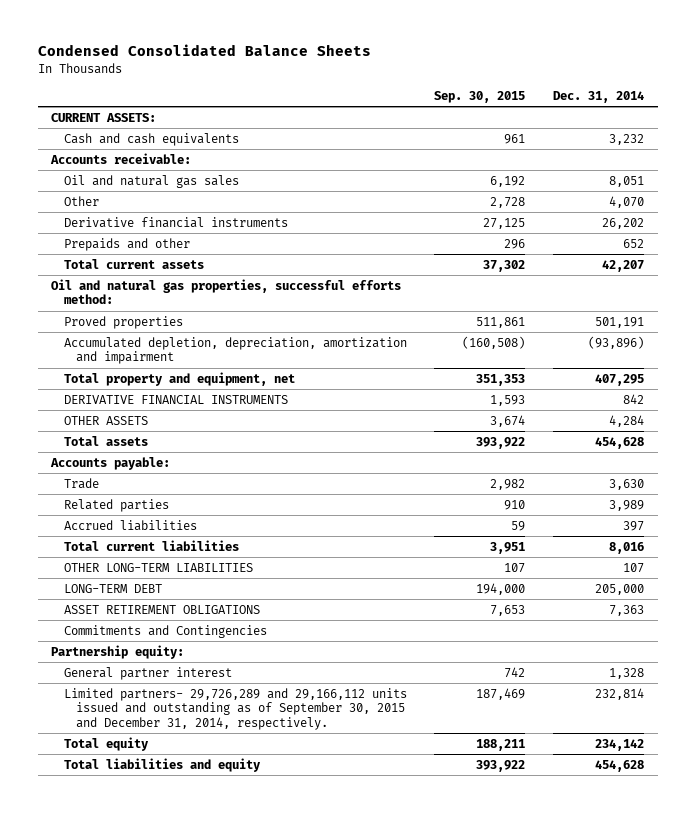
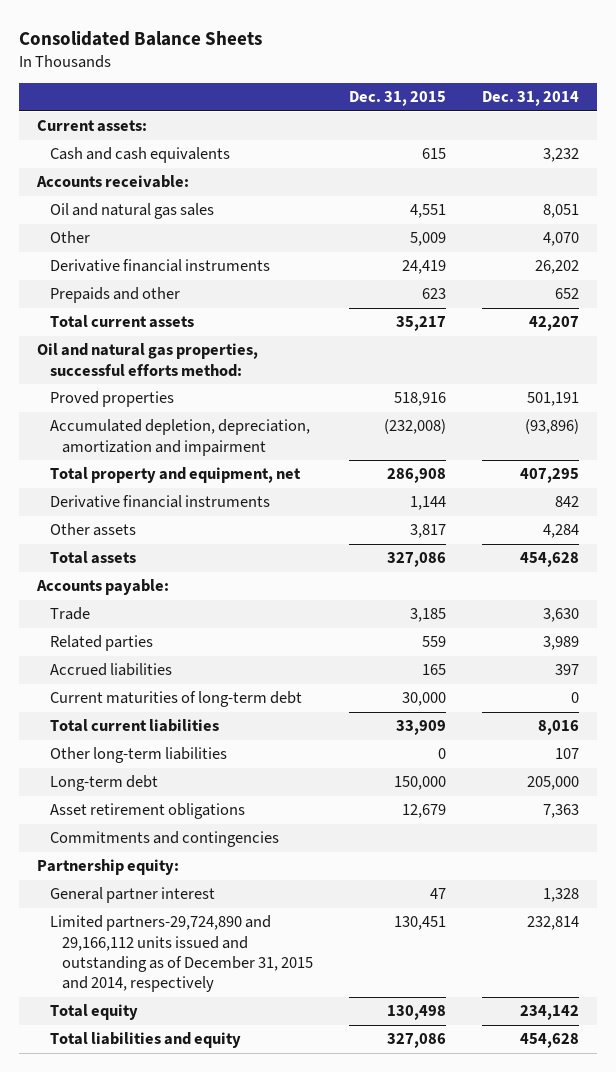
- Condensed Consolidated Balance Sheets
+ Consolidated Balance Sheets
- | Sep. 30, 2015 | Dec. 31, 2014
+ | Dec. 31, 2015 | Dec. 31, 2014
- CURRENT ASSETS:
+ Current assets:
- DERIVATIVE FINANCIAL INSTRUMENTS | 1,593 | 842
- OTHER ASSETS | 3,674 | 4,284
+ Derivative financial instruments | 1,144 | 842
+ Other assets | 3,817 | 4,284
+ Current maturities of long-term debt | 30,000 | 0
- OTHER LONG-TERM LIABILITIES | 107 | 107
- LONG-TERM DEBT | 194,000 | 205,000
- ASSET RETIREMENT OBLIGATIONS | 7,653 | 7,363
- Commitments and Contingencies
+ Other long-term liabilities | 0 | 107
+ Long-term debt | 150,000 | 205,000
+ Asset retirement obligations | 12,679 | 7,363
+ Commitments and contingencies
- Limited partners- 29,726,289 and 29,166,112 units issued and outstanding as of September 30, 2015 and December 31, 2014, respectively. | 187,469 | 232,814
+ Limited partners-29,724,890 and 29,166,112 units issued and outstanding as of December 31, 2015 and 2014, respectively | 130,451 | 232,814

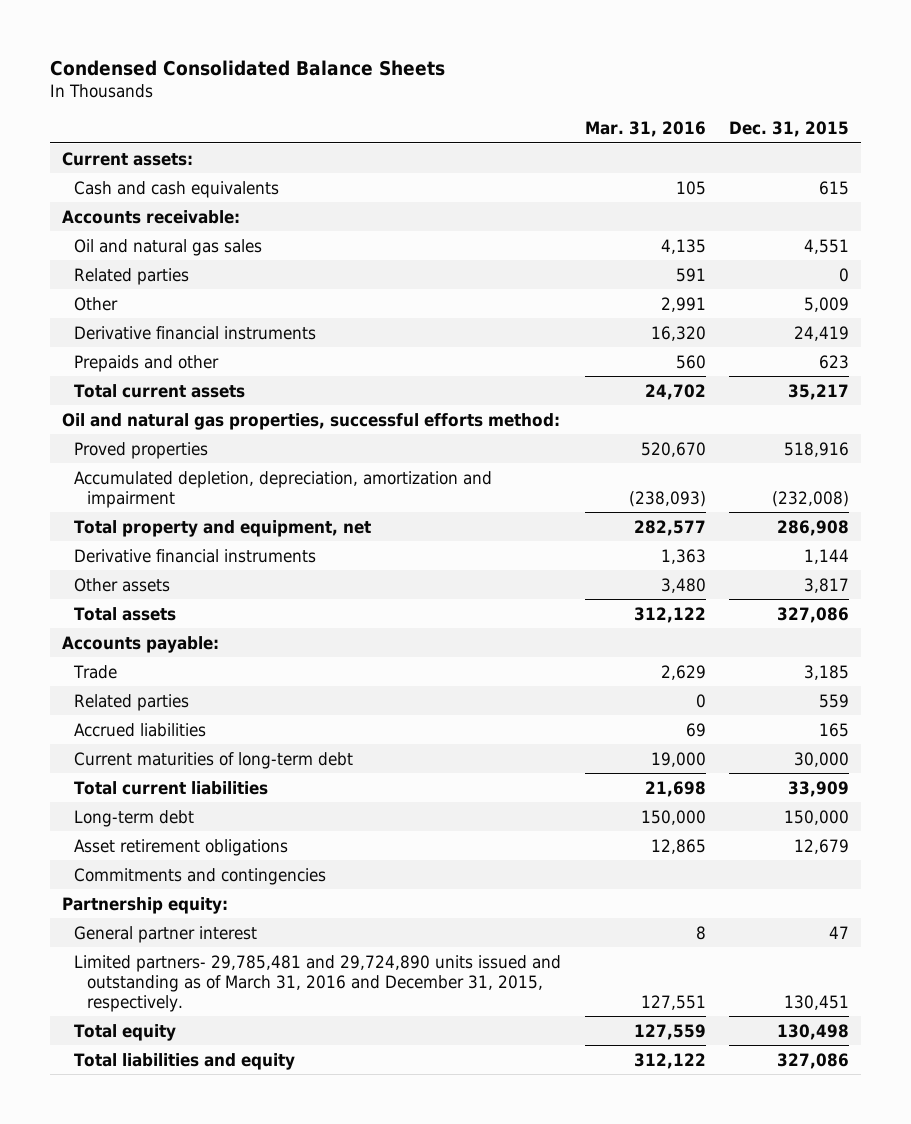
- Consolidated Balance Sheets
+ Condensed Consolidated Balance Sheets
- | Dec. 31, 2015 | Dec. 31, 2014
+ | Mar. 31, 2016 | Dec. 31, 2015
+ Related parties | 591 | 0
- Other long-term liabilities | 0 | 107
- Limited partners-29,724,890 and 29,166,112 units issued and outstanding as of December 31, 2015 and 2014, respectively | 130,451 | 232,814
+ Limited partners- 29,785,481 and 29,724,890 units issued and outstanding as of March 31, 2016 and December 31, 2015, respectively. | 127,551 | 130,451

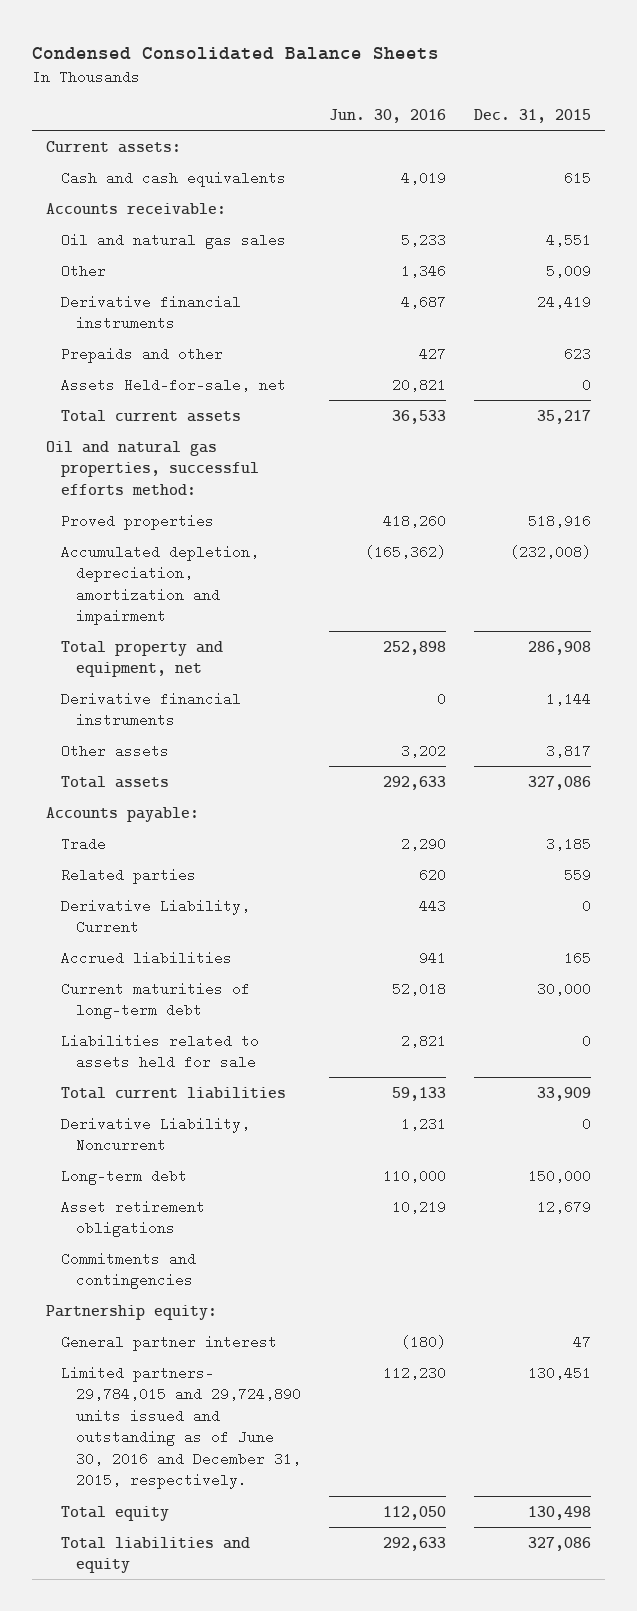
- | Mar. 31, 2016 | Dec. 31, 2015
+ | Jun. 30, 2016 | Dec. 31, 2015
- Related parties | 591 | 0
+ Assets Held-for-sale, net | 20,821 | 0
+ Derivative Liability, Current | 443 | 0
+ Liabilities related to assets held for sale | 2,821 | 0
+ Derivative Liability, Noncurrent | 1,231 | 0
- Limited partners- 29,785,481 and 29,724,890 units issued and outstanding as of March 31, 2016 and December 31, 2015, respectively. | 127,551 | 130,451
+ Limited partners- 29,784,015 and 29,724,890 units issued and outstanding as of June 30, 2016 and December 31, 2015, respectively. | 112,230 | 130,451

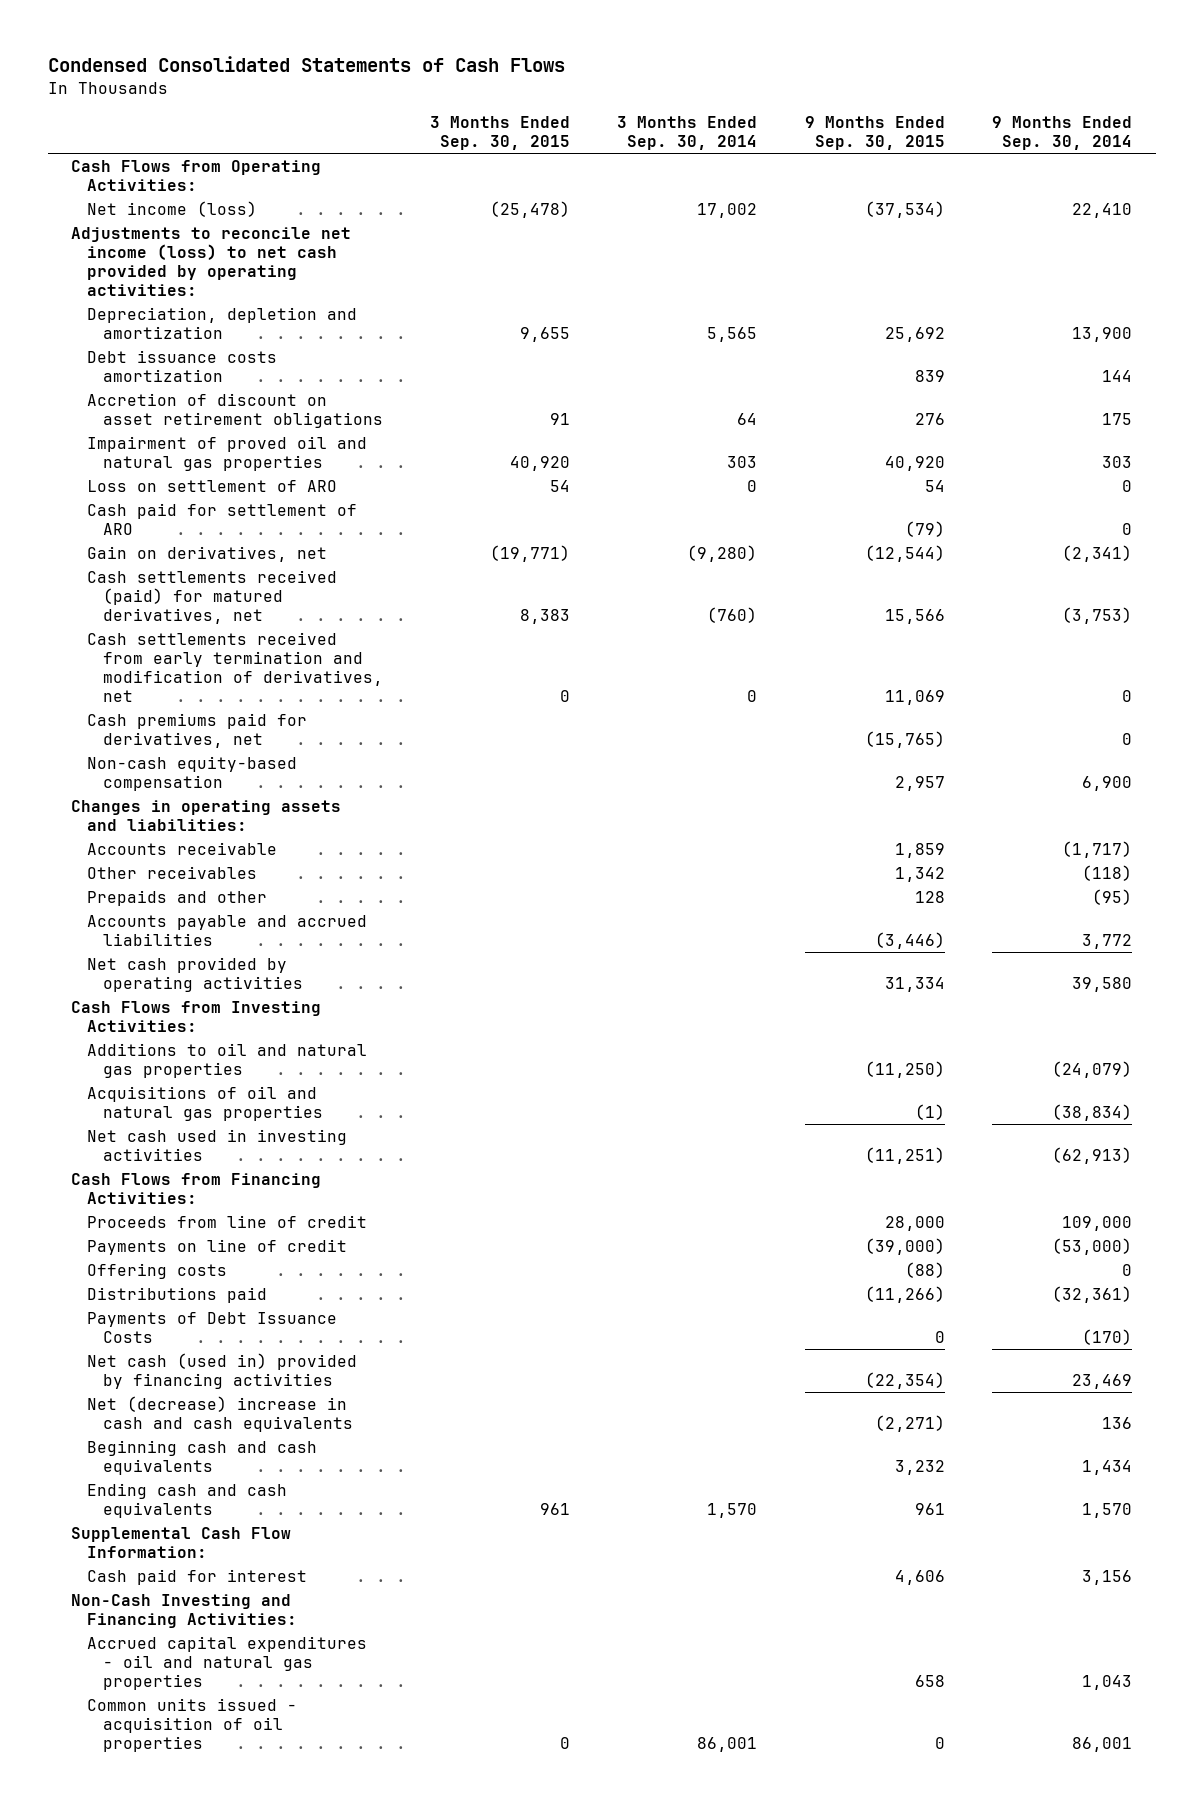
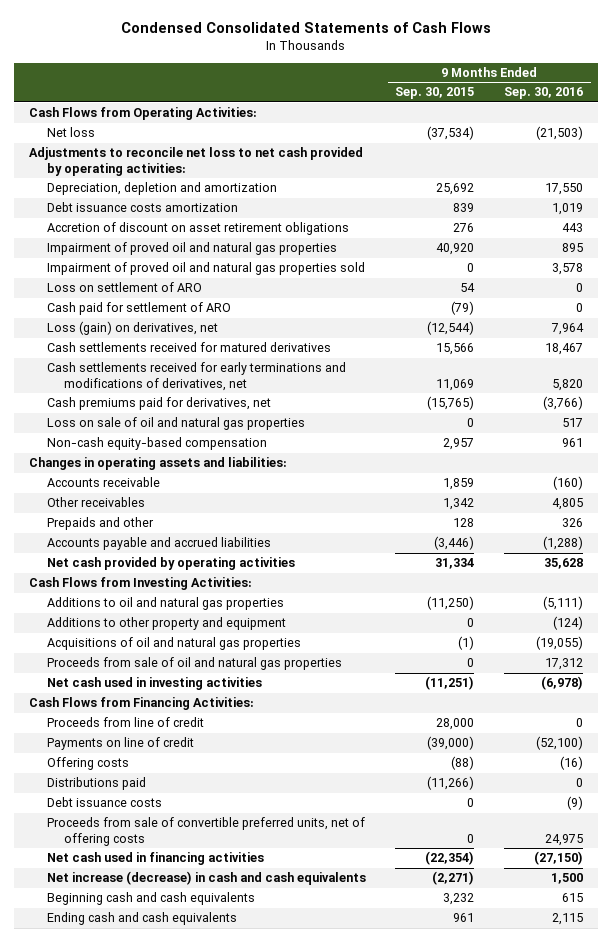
- | 3 Months Ended Sep. 30, 2015 | 3 Months Ended Sep. 30, 2014 | 9 Months Ended Sep. 30, 2015 | 9 Months Ended Sep. 30, 2014
+ | 9 Months Ended Sep. 30, 2015 | 9 Months Ended Sep. 30, 2016
- Net income (loss) | (25,478) | 17,002 | (37,534) | 22,410
- Adjustments to reconcile net income (loss) to net cash provided by operating activities:
+ Net loss | (37,534) | (21,503)
+ Adjustments to reconcile net loss to net cash provided by operating activities:
+ Impairment of proved oil and natural gas properties sold | 0 | 3,578
- Gain on derivatives, net | (19,771) | (9,280) | (12,544) | (2,341)
- Cash settlements received (paid) for matured derivatives, net | 8,383 | (760) | 15,566 | (3,753)
- Cash settlements received from early termination and modification of derivatives, net | 0 | 0 | 11,069 | 0
+ Loss (gain) on derivatives, net | (12,544) | 7,964
+ Cash settlements received for matured derivatives | 15,566 | 18,467
+ Cash settlements received for early terminations and modifications of derivatives, net | 11,069 | 5,820
+ Loss on sale of oil and natural gas properties | 0 | 517
+ Additions to other property and equipment | 0 | (124)
+ Proceeds from sale of oil and natural gas properties | 0 | 17,312
- Payments of Debt Issuance Costs | | | 0 | (170)
- Net cash (used in) provided by financing activities | | | (22,354) | 23,469
- Net (decrease) increase in cash and cash equivalents | | | (2,271) | 136
+ Debt issuance costs | 0 | (9)
+ Proceeds from sale of convertible preferred units, net of offering costs | 0 | 24,975
+ Net cash used in financing activities | (22,354) | (27,150)
+ Net increase (decrease) in cash and cash equivalents | (2,271) | 1,500
- Supplemental Cash Flow Information:
- Cash paid for interest | | | 4,606 | 3,156
- Non-Cash Investing and Financing Activities:
- Accrued capital expenditures - oil and natural gas properties | | | 658 | 1,043
- Common units issued - acquisition of oil properties | 0 | 86,001 | 0 | 86,001

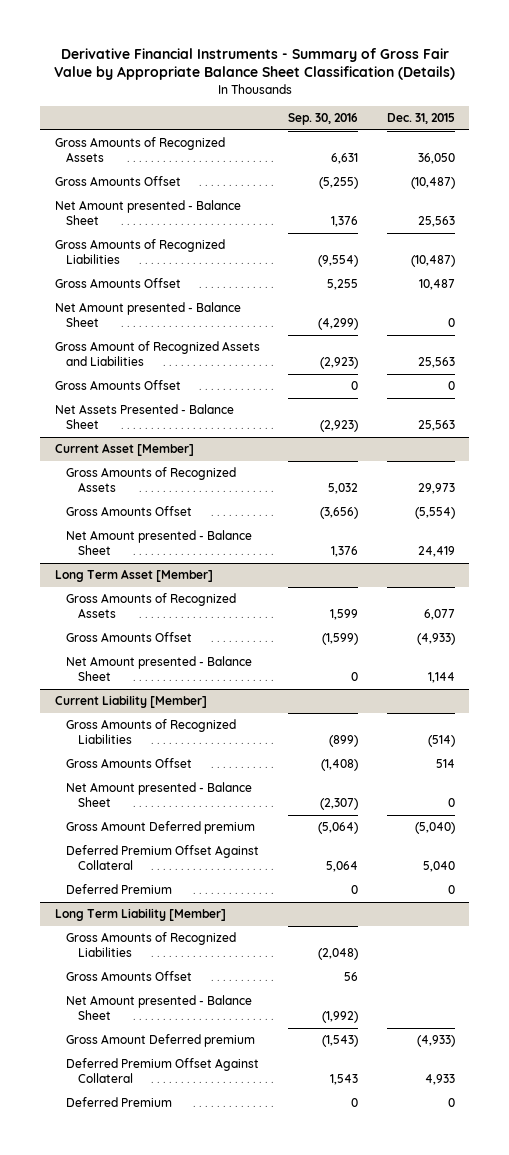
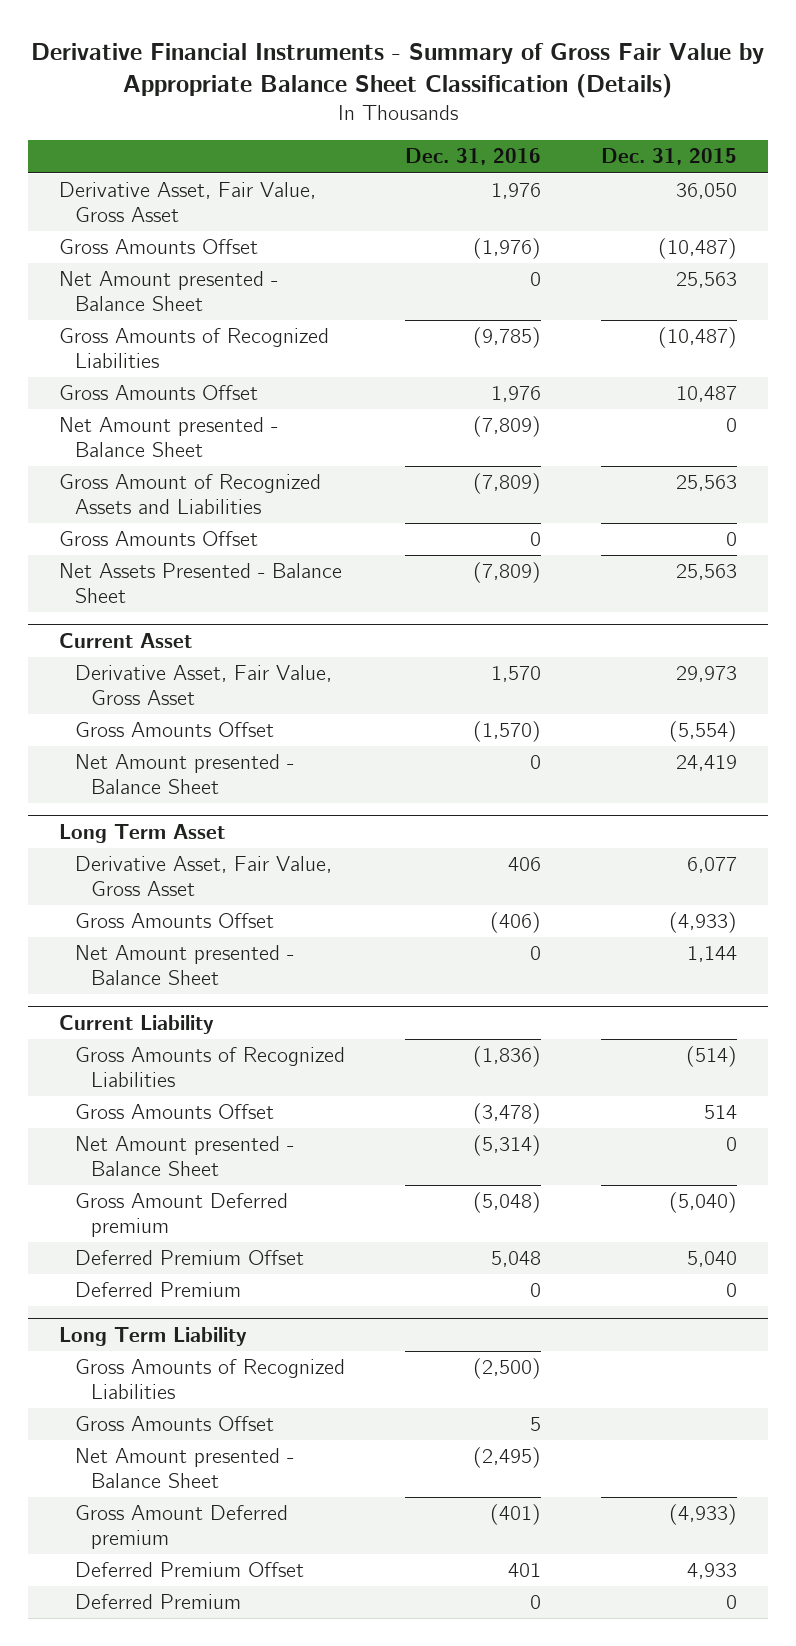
- | Sep. 30, 2016 | Dec. 31, 2015
+ | Dec. 31, 2016 | Dec. 31, 2015
- Gross Amounts of Recognized Assets | 6,631 | 36,050
+ Derivative Asset, Fair Value, Gross Asset | 1,976 | 36,050
- Current Asset [Member]
- Gross Amounts of Recognized Assets | 5,032 | 29,973
+ Current Asset
+ Derivative Asset, Fair Value, Gross Asset | 1,570 | 29,973
- Long Term Asset [Member]
- Gross Amounts of Recognized Assets | 1,599 | 6,077
+ Long Term Asset
+ Derivative Asset, Fair Value, Gross Asset | 406 | 6,077
- Current Liability [Member]
+ Current Liability
- Deferred Premium Offset Against Collateral | 5,064 | 5,040
+ Deferred Premium Offset | 5,048 | 5,040
- Long Term Liability [Member]
+ Long Term Liability
- Deferred Premium Offset Against Collateral | 1,543 | 4,933
+ Deferred Premium Offset | 401 | 4,933

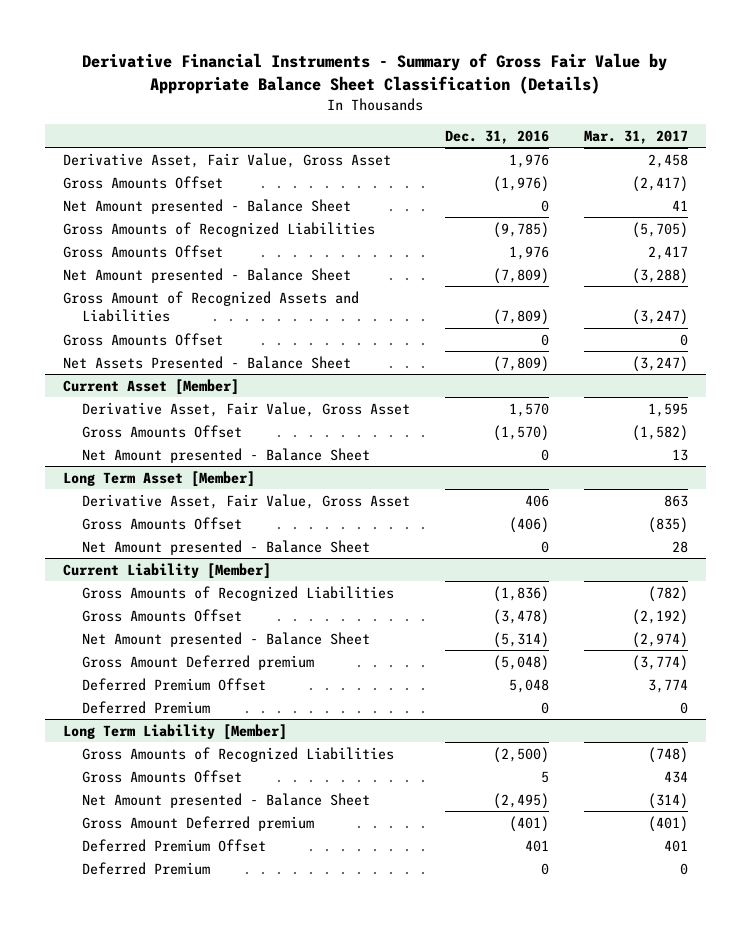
- | Dec. 31, 2016 | Dec. 31, 2015
+ | Dec. 31, 2016 | Mar. 31, 2017
- Current Asset
+ Current Asset [Member]
- Long Term Asset
+ Long Term Asset [Member]
- Current Liability
+ Current Liability [Member]
- Long Term Liability
+ Long Term Liability [Member]

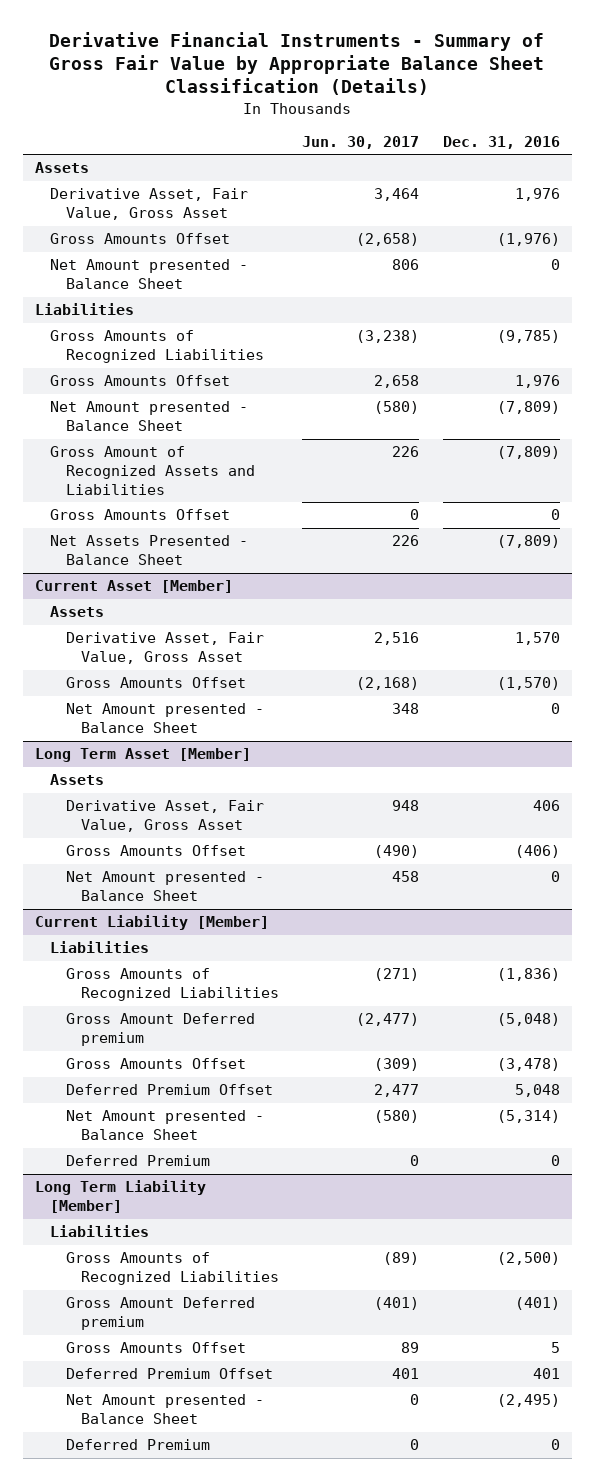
- | Dec. 31, 2016 | Mar. 31, 2017
+ | Jun. 30, 2017 | Dec. 31, 2016
+ Assets
+ Liabilities
@ Current Asset [Member]
+ Assets
@ Long Term Asset [Member]
+ Assets
@ Current Liability [Member]
+ Liabilities
moved down: Gross Amounts Offset | (309) | (3,478)
moved down: Net Amount presented - Balance Sheet | (580) | (5,314)
@ Long Term Liability [Member]
+ Liabilities
moved down: Gross Amounts Offset | 89 | 5
moved down: Net Amount presented - Balance Sheet | 0 | (2,495)

